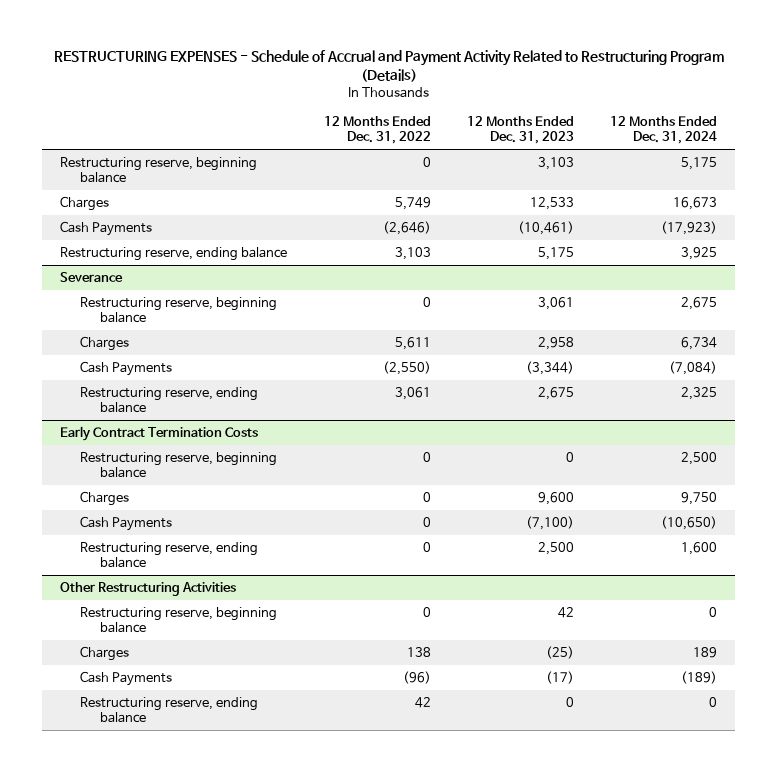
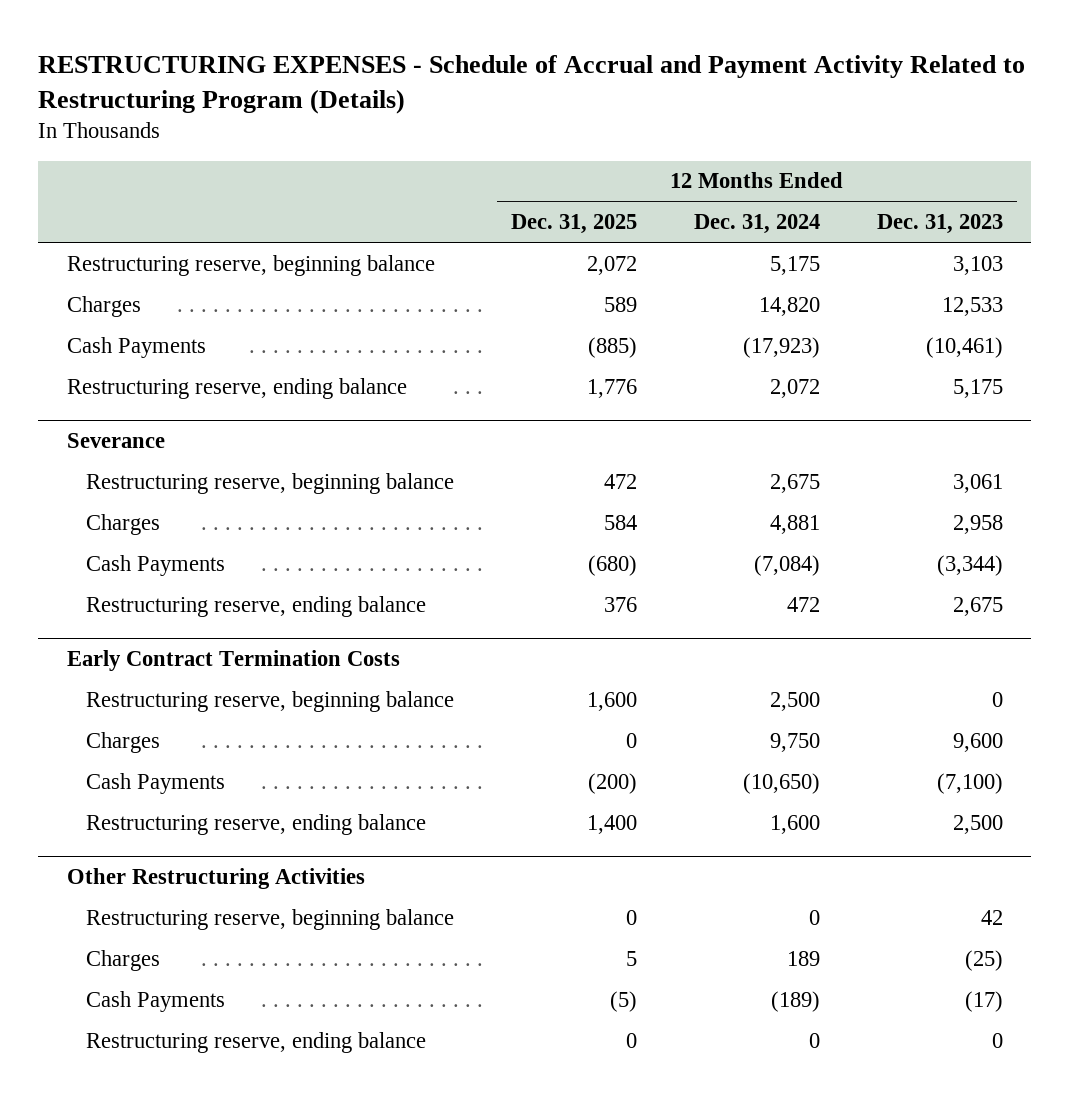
- | 12 Months Ended Dec. 31, 2022 | 12 Months Ended Dec. 31, 2023 | 12 Months Ended Dec. 31, 2024
+ | 12 Months Ended Dec. 31, 2025 | 12 Months Ended Dec. 31, 2024 | 12 Months Ended Dec. 31, 2023
- Charges | 5,749 | 12,533 | 16,673
+ Charges | 589 | 14,820 | 12,533
- Restructuring reserve, ending balance | 3,103 | 5,175 | 3,925
+ Restructuring reserve, ending balance | 1,776 | 2,072 | 5,175
@ Severance
- Charges | 5,611 | 2,958 | 6,734
+ Charges | 584 | 4,881 | 2,958
- Restructuring reserve, ending balance | 3,061 | 2,675 | 2,325
+ Restructuring reserve, ending balance | 376 | 472 | 2,675

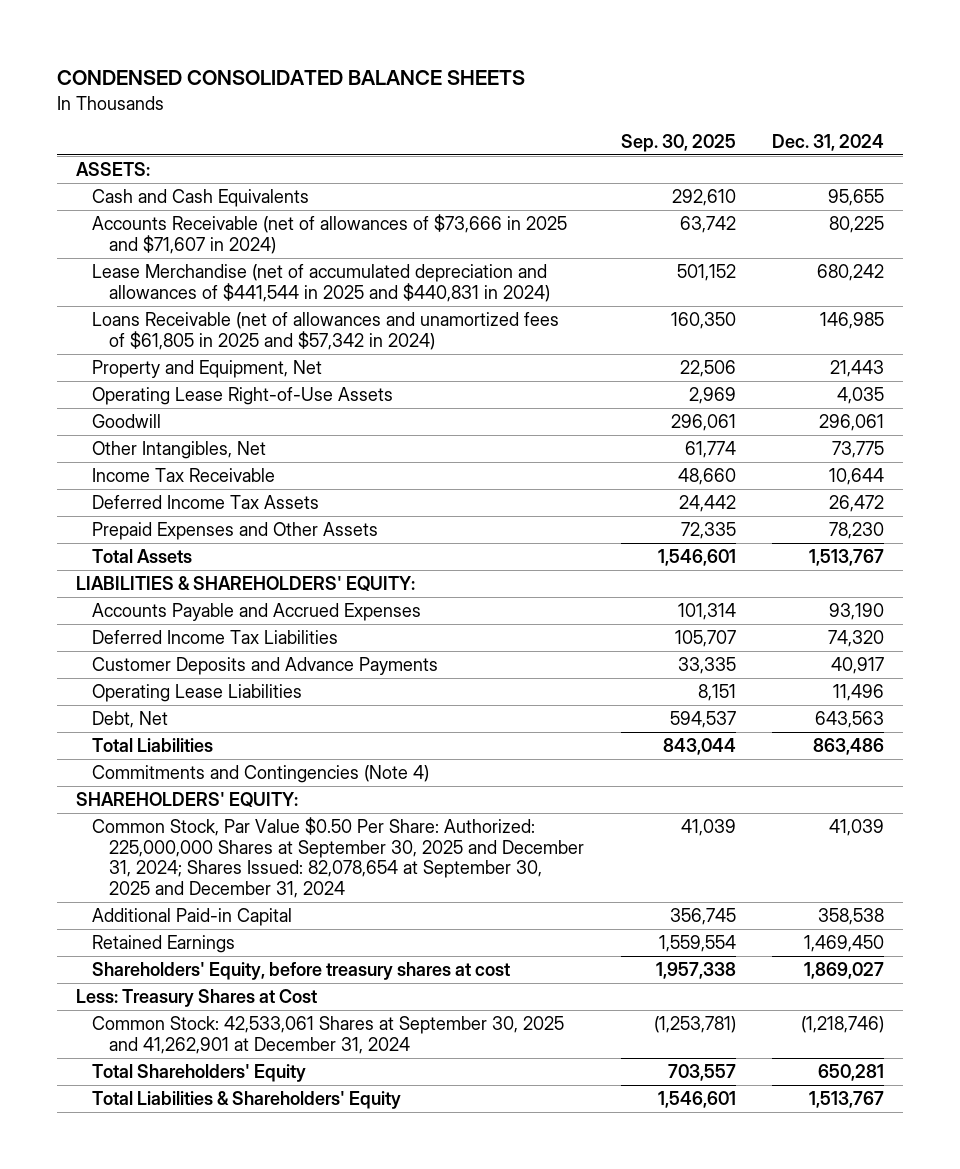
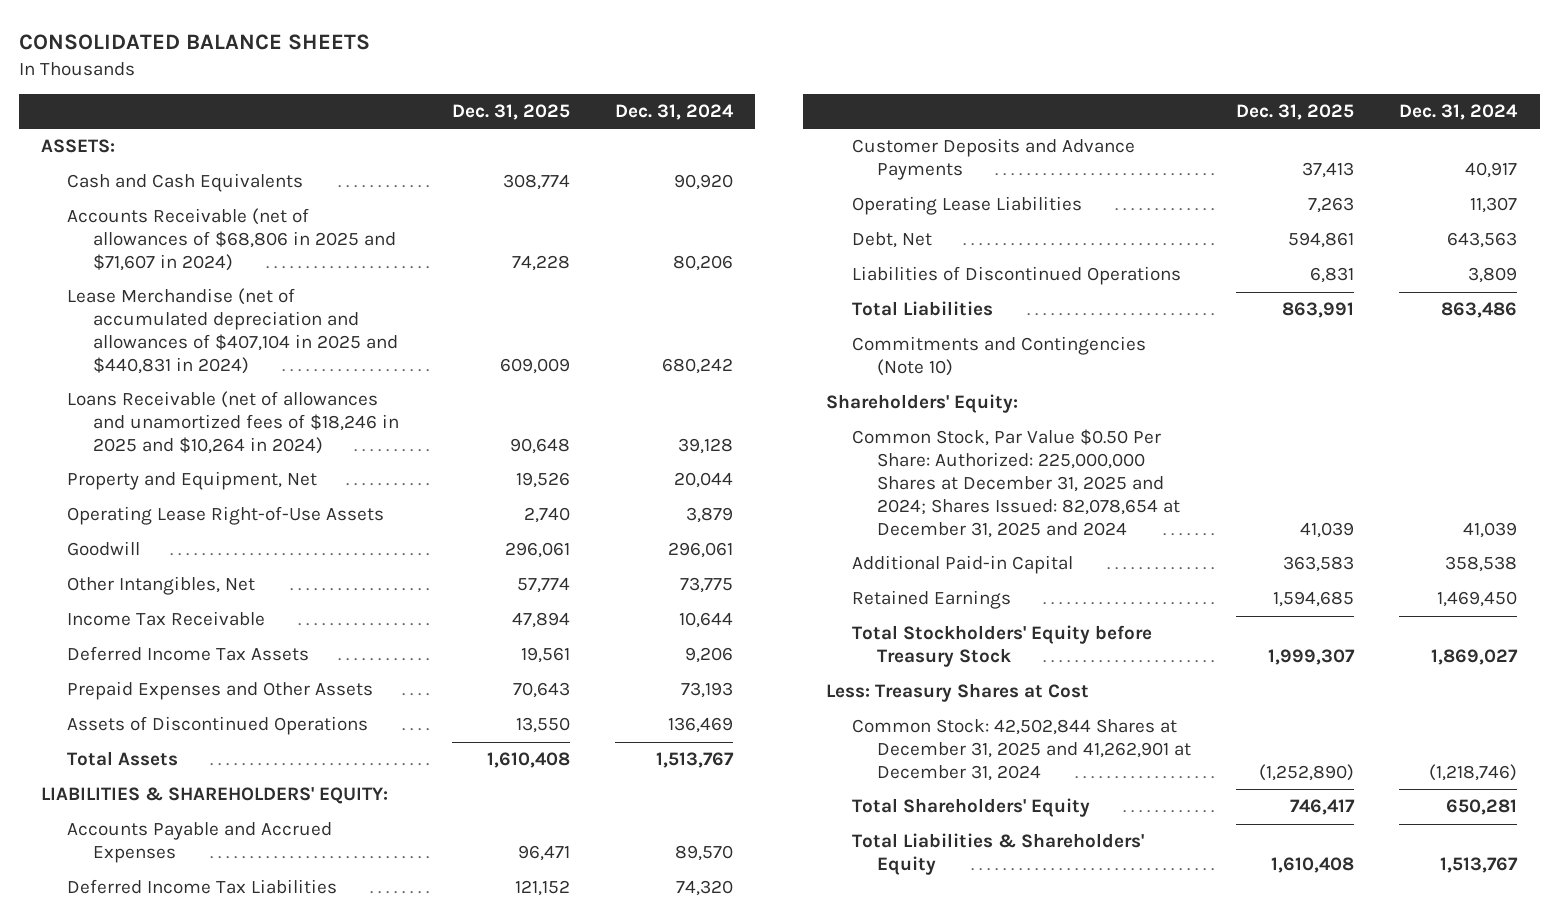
- CONDENSED CONSOLIDATED BALANCE SHEETS
+ CONSOLIDATED BALANCE SHEETS
- | Sep. 30, 2025 | Dec. 31, 2024
+ | Dec. 31, 2025 | Dec. 31, 2024
- Cash and Cash Equivalents | 292,610 | 95,655
- Accounts Receivable (net of allowances of $73,666 in 2025 and $71,607 in 2024) | 63,742 | 80,225
- Lease Merchandise (net of accumulated depreciation and allowances of $441,544 in 2025 and $440,831 in 2024) | 501,152 | 680,242
- Loans Receivable (net of allowances and unamortized fees of $61,805 in 2025 and $57,342 in 2024) | 160,350 | 146,985
- Property and Equipment, Net | 22,506 | 21,443
- Operating Lease Right-of-Use Assets | 2,969 | 4,035
+ Cash and Cash Equivalents | 308,774 | 90,920
+ Accounts Receivable (net of allowances of $68,806 in 2025 and $71,607 in 2024) | 74,228 | 80,206
+ Lease Merchandise (net of accumulated depreciation and allowances of $407,104 in 2025 and $440,831 in 2024) | 609,009 | 680,242
+ Loans Receivable (net of allowances and unamortized fees of $18,246 in 2025 and $10,264 in 2024) | 90,648 | 39,128
+ Property and Equipment, Net | 19,526 | 20,044
+ Operating Lease Right-of-Use Assets | 2,740 | 3,879
- Deferred Income Tax Assets | 24,442 | 26,472
- Prepaid Expenses and Other Assets | 72,335 | 78,230
+ Deferred Income Tax Assets | 19,561 | 9,206
+ Prepaid Expenses and Other Assets | 70,643 | 73,193
+ Assets of Discontinued Operations | 13,550 | 136,469
- Accounts Payable and Accrued Expenses | 101,314 | 93,190
+ Accounts Payable and Accrued Expenses | 96,471 | 89,570
- Operating Lease Liabilities | 8,151 | 11,496
+ Operating Lease Liabilities | 7,263 | 11,307
+ Liabilities of Discontinued Operations | 6,831 | 3,809
- Commitments and Contingencies (Note 4)
- SHAREHOLDERS' EQUITY:
- Common Stock, Par Value $0.50 Per Share: Authorized: 225,000,000 Shares at September 30, 2025 and December 31, 2024; Shares Issued: 82,078,654 at September 30, 2025 and December 31, 2024 | 41,039 | 41,039
+ Commitments and Contingencies (Note 10)
+ Shareholders' Equity:
+ Common Stock, Par Value $0.50 Per Share: Authorized: 225,000,000 Shares at December 31, 2025 and 2024; Shares Issued: 82,078,654 at December 31, 2025 and 2024 | 41,039 | 41,039
- Shareholders' Equity, before treasury shares at cost | 1,957,338 | 1,869,027
+ Total Stockholders' Equity before Treasury Stock | 1,999,307 | 1,869,027
- Common Stock: 42,533,061 Shares at September 30, 2025 and 41,262,901 at December 31, 2024 | (1,253,781) | (1,218,746)
+ Common Stock: 42,502,844 Shares at December 31, 2025 and 41,262,901 at December 31, 2024 | (1,252,890) | (1,218,746)

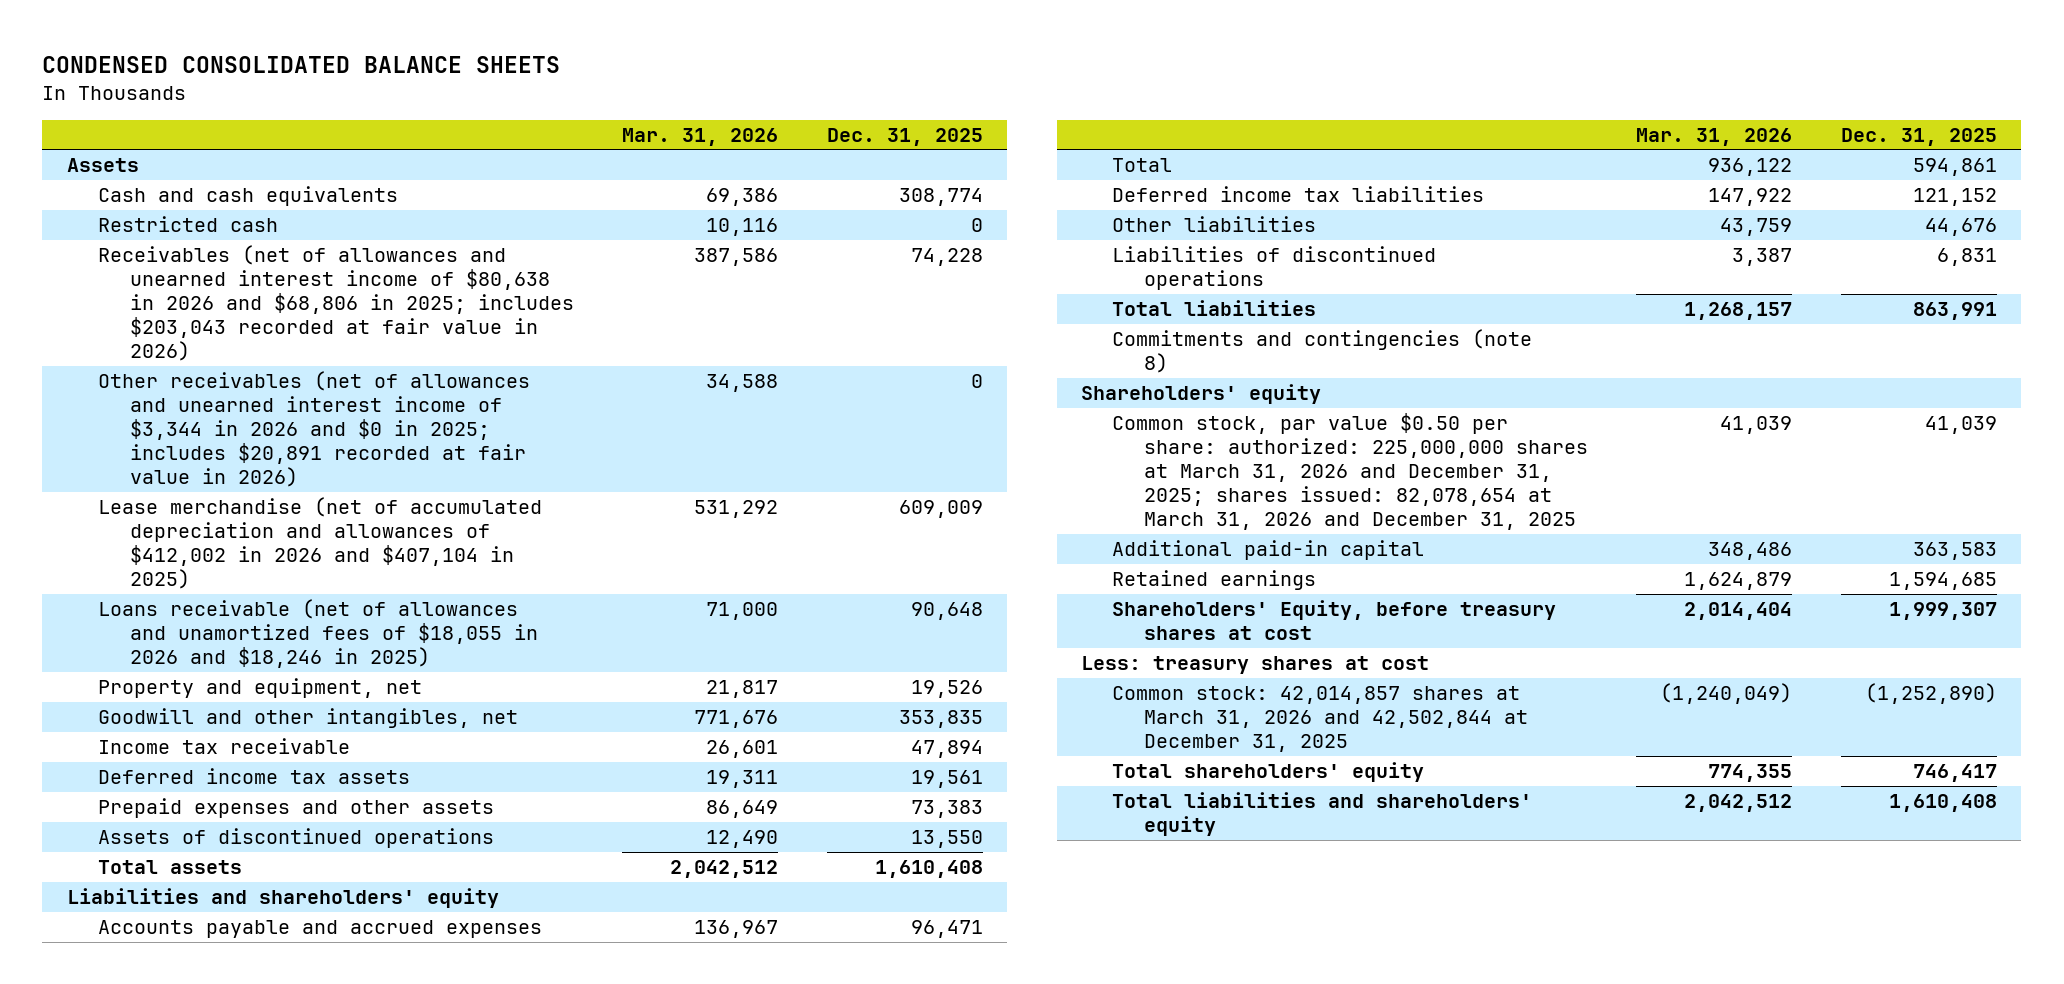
- CONSOLIDATED BALANCE SHEETS
+ CONDENSED CONSOLIDATED BALANCE SHEETS
- | Dec. 31, 2025 | Dec. 31, 2024
+ | Mar. 31, 2026 | Dec. 31, 2025
- ASSETS:
- Cash and Cash Equivalents | 308,774 | 90,920
- Accounts Receivable (net of allowances of $68,806 in 2025 and $71,607 in 2024) | 74,228 | 80,206
- Lease Merchandise (net of accumulated depreciation and allowances of $407,104 in 2025 and $440,831 in 2024) | 609,009 | 680,242
- Loans Receivable (net of allowances and unamortized fees of $18,246 in 2025 and $10,264 in 2024) | 90,648 | 39,128
- Property and Equipment, Net | 19,526 | 20,044
- Operating Lease Right-of-Use Assets | 2,740 | 3,879
- Goodwill | 296,061 | 296,061
- Other Intangibles, Net | 57,774 | 73,775
- Income Tax Receivable | 47,894 | 10,644
- Deferred Income Tax Assets | 19,561 | 9,206
- Prepaid Expenses and Other Assets | 70,643 | 73,193
- Assets of Discontinued Operations | 13,550 | 136,469
- Total Assets | 1,610,408 | 1,513,767
- LIABILITIES & SHAREHOLDERS' EQUITY:
- Accounts Payable and Accrued Expenses | 96,471 | 89,570
- Deferred Income Tax Liabilities | 121,152 | 74,320
- Customer Deposits and Advance Payments | 37,413 | 40,917
- Operating Lease Liabilities | 7,263 | 11,307
- Debt, Net | 594,861 | 643,563
- Liabilities of Discontinued Operations | 6,831 | 3,809
- Total Liabilities | 863,991 | 863,486
- Commitments and Contingencies (Note 10)
- Shareholders' Equity:
- Common Stock, Par Value $0.50 Per Share: Authorized: 225,000,000 Shares at December 31, 2025 and 2024; Shares Issued: 82,078,654 at December 31, 2025 and 2024 | 41,039 | 41,039
- Additional Paid-in Capital | 363,583 | 358,538
- Retained Earnings | 1,594,685 | 1,469,450
- Total Stockholders' Equity before Treasury Stock | 1,999,307 | 1,869,027
- Less: Treasury Shares at Cost
- Common Stock: 42,502,844 Shares at December 31, 2025 and 41,262,901 at December 31, 2024 | (1,252,890) | (1,218,746)
- Total Shareholders' Equity | 746,417 | 650,281
- Total Liabilities & Shareholders' Equity | 1,610,408 | 1,513,767
+ Assets
+ Cash and cash equivalents | 69,386 | 308,774
+ Restricted cash | 10,116 | 0
+ Receivables (net of allowances and unearned interest income of $80,638 in 2026 and $68,806 in 2025; includes $203,043 recorded at fair value in 2026) | 387,586 | 74,228
+ Other receivables (net of allowances and unearned interest income of $3,344 in 2026 and $0 in 2025; includes $20,891 recorded at fair value in 2026) | 34,588 | 0
+ Lease merchandise (net of accumulated depreciation and allowances of $412,002 in 2026 and $407,104 in 2025) | 531,292 | 609,009
+ Loans receivable (net of allowances and unamortized fees of $18,055 in 2026 and $18,246 in 2025) | 71,000 | 90,648
+ Property and equipment, net | 21,817 | 19,526
+ Goodwill and other intangibles, net | 771,676 | 353,835
+ Income tax receivable | 26,601 | 47,894
+ Deferred income tax assets | 19,311 | 19,561
+ Prepaid expenses and other assets | 86,649 | 73,383
+ Assets of discontinued operations | 12,490 | 13,550
+ Total assets | 2,042,512 | 1,610,408
+ Liabilities and shareholders' equity
+ Accounts payable and accrued expenses | 136,967 | 96,471
+ Total | 936,122 | 594,861
+ Deferred income tax liabilities | 147,922 | 121,152
+ Other liabilities | 43,759 | 44,676
+ Liabilities of discontinued operations | 3,387 | 6,831
+ Total liabilities | 1,268,157 | 863,991
+ Commitments and contingencies (note 8)
+ Shareholders' equity
+ Common stock, par value $0.50 per share: authorized: 225,000,000 shares at March 31, 2026 and December 31, 2025; shares issued: 82,078,654 at March 31, 2026 and December 31, 2025 | 41,039 | 41,039
+ Additional paid-in capital | 348,486 | 363,583
+ Retained earnings | 1,624,879 | 1,594,685
+ Shareholders' Equity, before treasury shares at cost | 2,014,404 | 1,999,307
+ Less: treasury shares at cost
+ Common stock: 42,014,857 shares at March 31, 2026 and 42,502,844 at December 31, 2025 | (1,240,049) | (1,252,890)
+ Total shareholders' equity | 774,355 | 746,417
+ Total liabilities and shareholders' equity | 2,042,512 | 1,610,408

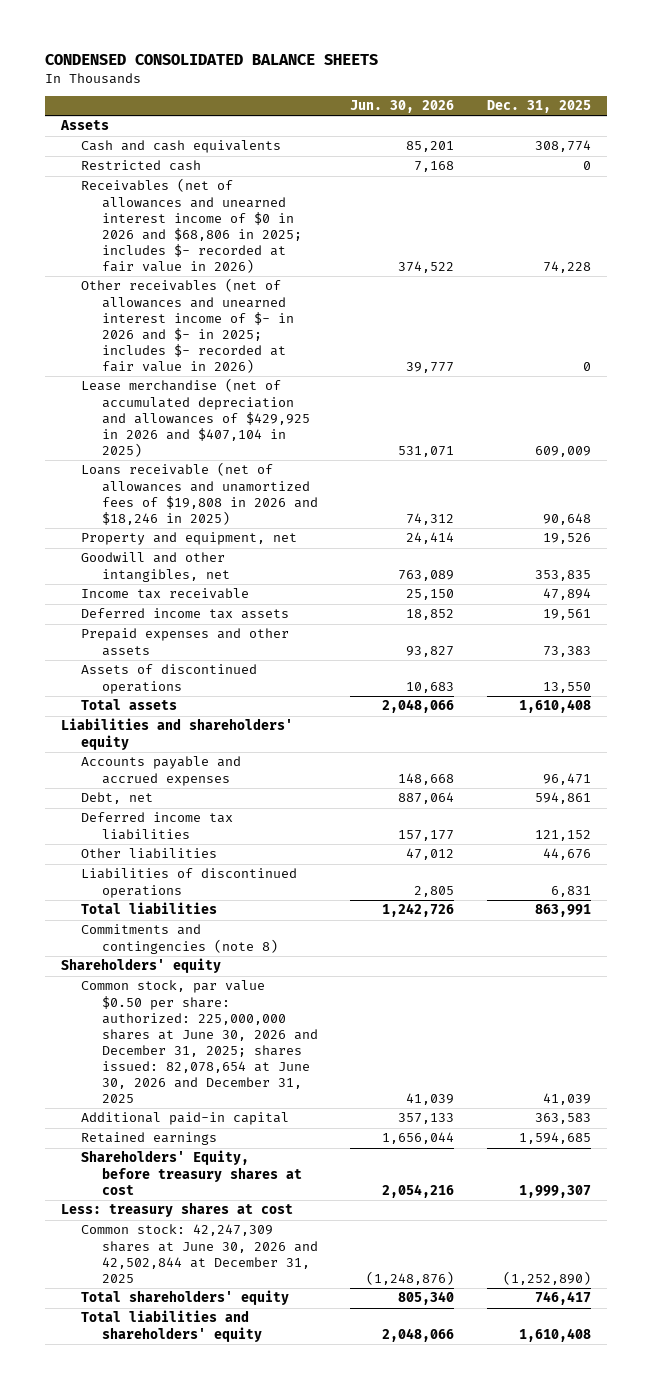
- | Mar. 31, 2026 | Dec. 31, 2025
+ | Jun. 30, 2026 | Dec. 31, 2025
- Receivables (net of allowances and unearned interest income of $80,638 in 2026 and $68,806 in 2025; includes $203,043 recorded at fair value in 2026) | 387,586 | 74,228
- Other receivables (net of allowances and unearned interest income of $3,344 in 2026 and $0 in 2025; includes $20,891 recorded at fair value in 2026) | 34,588 | 0
- Lease merchandise (net of accumulated depreciation and allowances of $412,002 in 2026 and $407,104 in 2025) | 531,292 | 609,009
- Loans receivable (net of allowances and unamortized fees of $18,055 in 2026 and $18,246 in 2025) | 71,000 | 90,648
+ Receivables (net of allowances and unearned interest income of $0 in 2026 and $68,806 in 2025; includes $- recorded at fair value in 2026) | 374,522 | 74,228
+ Other receivables (net of allowances and unearned interest income of $- in 2026 and $- in 2025; includes $- recorded at fair value in 2026) | 39,777 | 0
+ Lease merchandise (net of accumulated depreciation and allowances of $429,925 in 2026 and $407,104 in 2025) | 531,071 | 609,009
+ Loans receivable (net of allowances and unamortized fees of $19,808 in 2026 and $18,246 in 2025) | 74,312 | 90,648
- Total | 936,122 | 594,861
+ Debt, net | 887,064 | 594,861
- Common stock, par value $0.50 per share: authorized: 225,000,000 shares at March 31, 2026 and December 31, 2025; shares issued: 82,078,654 at March 31, 2026 and December 31, 2025 | 41,039 | 41,039
+ Common stock, par value $0.50 per share: authorized: 225,000,000 shares at June 30, 2026 and December 31, 2025; shares issued: 82,078,654 at June 30, 2026 and December 31, 2025 | 41,039 | 41,039
- Common stock: 42,014,857 shares at March 31, 2026 and 42,502,844 at December 31, 2025 | (1,240,049) | (1,252,890)
+ Common stock: 42,247,309 shares at June 30, 2026 and 42,502,844 at December 31, 2025 | (1,248,876) | (1,252,890)

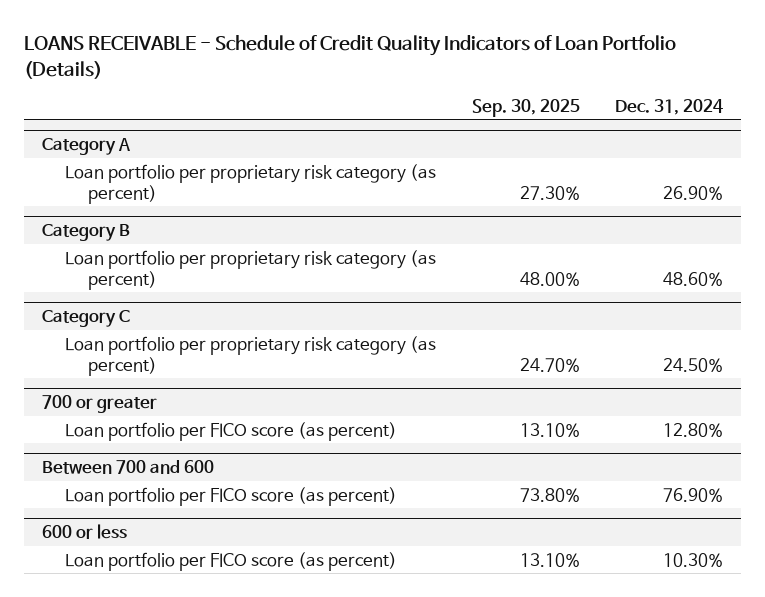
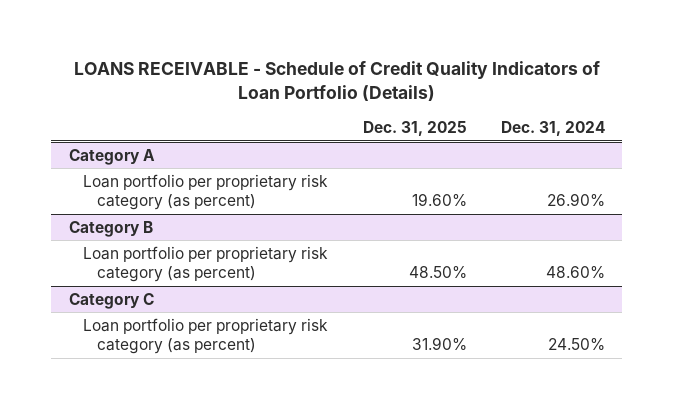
- | Sep. 30, 2025 | Dec. 31, 2024
+ | Dec. 31, 2025 | Dec. 31, 2024
- 700 or greater
- Loan portfolio per FICO score (as percent) | 13.10% | 12.80%
- Between 700 and 600
- Loan portfolio per FICO score (as percent) | 73.80% | 76.90%
- 600 or less
- Loan portfolio per FICO score (as percent) | 13.10% | 10.30%

